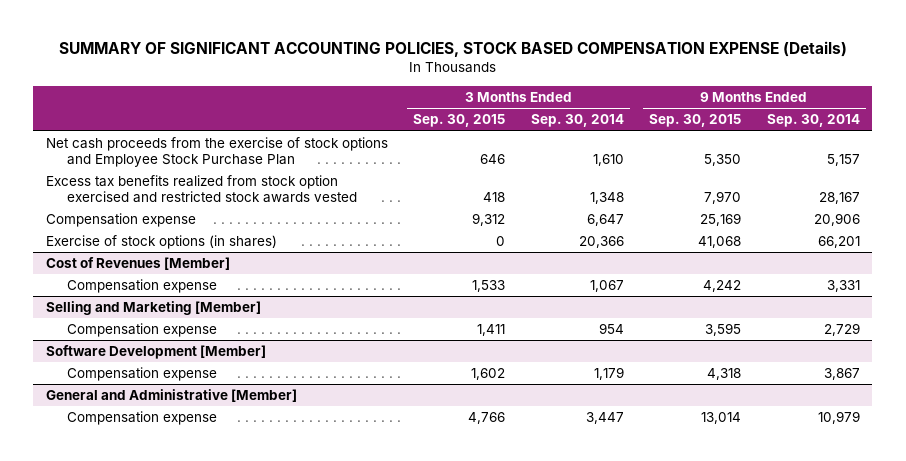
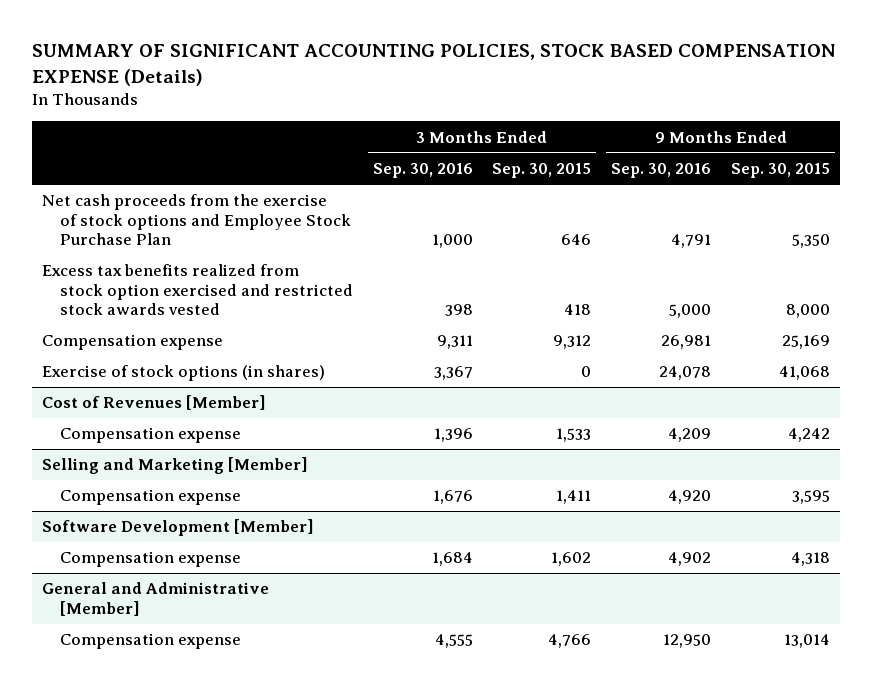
- | 3 Months Ended Sep. 30, 2015 | 3 Months Ended Sep. 30, 2014 | 9 Months Ended Sep. 30, 2015 | 9 Months Ended Sep. 30, 2014
+ | 3 Months Ended Sep. 30, 2016 | 3 Months Ended Sep. 30, 2015 | 9 Months Ended Sep. 30, 2016 | 9 Months Ended Sep. 30, 2015
- Excess tax benefits realized from stock option exercised and restricted stock awards vested | 418 | 1,348 | 7,970 | 28,167
+ Excess tax benefits realized from stock option exercised and restricted stock awards vested | 398 | 418 | 5,000 | 8,000

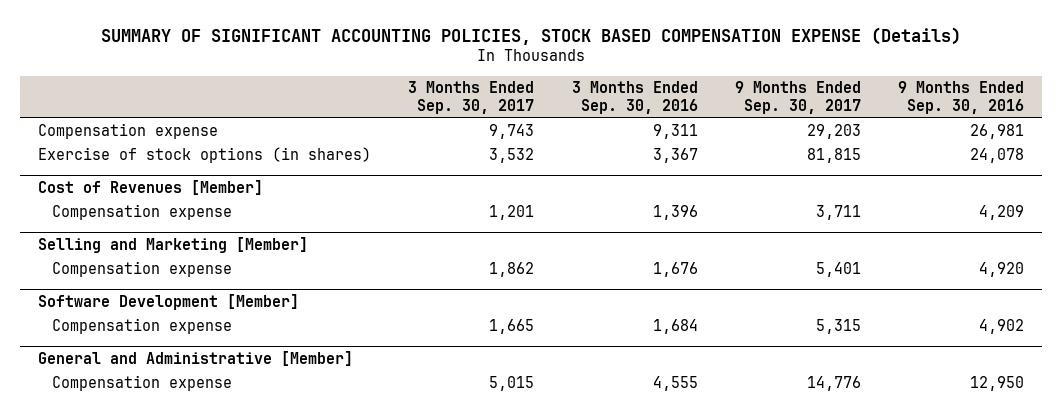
- | 3 Months Ended Sep. 30, 2016 | 3 Months Ended Sep. 30, 2015 | 9 Months Ended Sep. 30, 2016 | 9 Months Ended Sep. 30, 2015
+ | 3 Months Ended Sep. 30, 2017 | 3 Months Ended Sep. 30, 2016 | 9 Months Ended Sep. 30, 2017 | 9 Months Ended Sep. 30, 2016
- Net cash proceeds from the exercise of stock options and Employee Stock Purchase Plan | 1,000 | 646 | 4,791 | 5,350
- Excess tax benefits realized from stock option exercised and restricted stock awards vested | 398 | 418 | 5,000 | 8,000

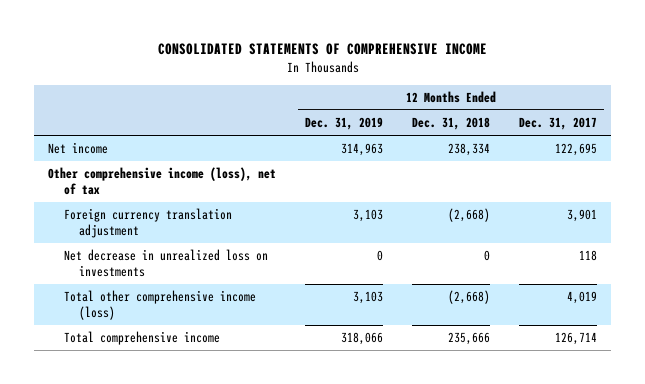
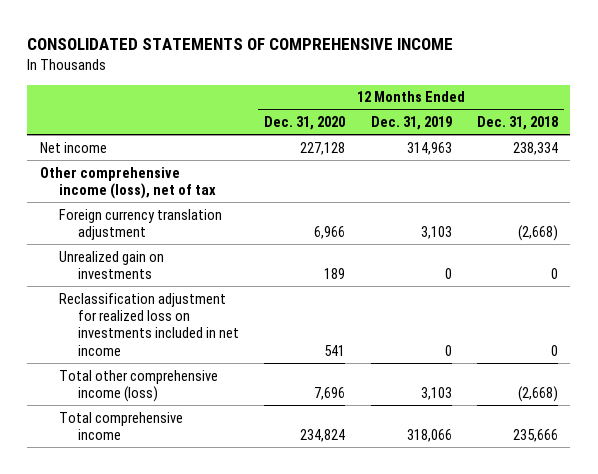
- | 12 Months Ended Dec. 31, 2019 | 12 Months Ended Dec. 31, 2018 | 12 Months Ended Dec. 31, 2017
+ | 12 Months Ended Dec. 31, 2020 | 12 Months Ended Dec. 31, 2019 | 12 Months Ended Dec. 31, 2018
- Net decrease in unrealized loss on investments | 0 | 0 | 118
+ Unrealized gain on investments | 189 | 0 | 0
+ Reclassification adjustment for realized loss on investments included in net income | 541 | 0 | 0

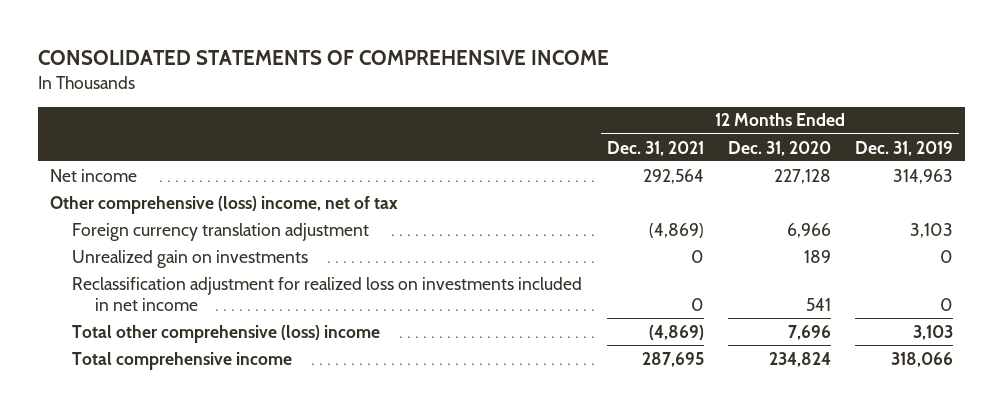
- | 12 Months Ended Dec. 31, 2020 | 12 Months Ended Dec. 31, 2019 | 12 Months Ended Dec. 31, 2018
+ | 12 Months Ended Dec. 31, 2021 | 12 Months Ended Dec. 31, 2020 | 12 Months Ended Dec. 31, 2019
- Other comprehensive income (loss), net of tax
+ Other comprehensive (loss) income, net of tax
- Total other comprehensive income (loss) | 7,696 | 3,103 | (2,668)
+ Total other comprehensive (loss) income | (4,869) | 7,696 | 3,103

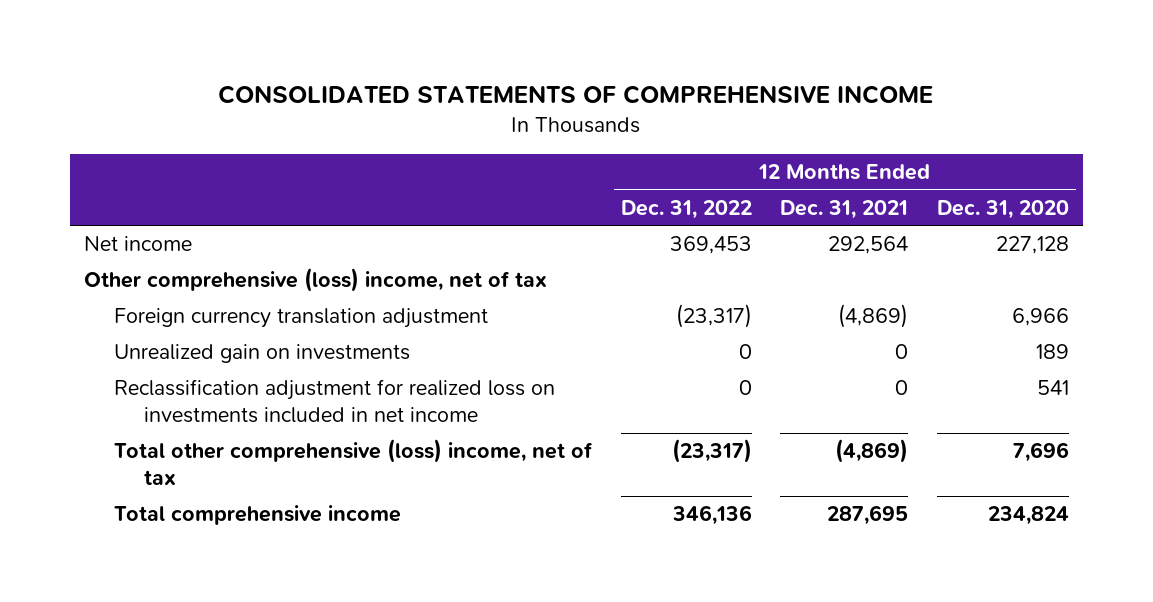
- | 12 Months Ended Dec. 31, 2021 | 12 Months Ended Dec. 31, 2020 | 12 Months Ended Dec. 31, 2019
+ | 12 Months Ended Dec. 31, 2022 | 12 Months Ended Dec. 31, 2021 | 12 Months Ended Dec. 31, 2020
- Total other comprehensive (loss) income | (4,869) | 7,696 | 3,103
+ Total other comprehensive (loss) income, net of tax | (23,317) | (4,869) | 7,696

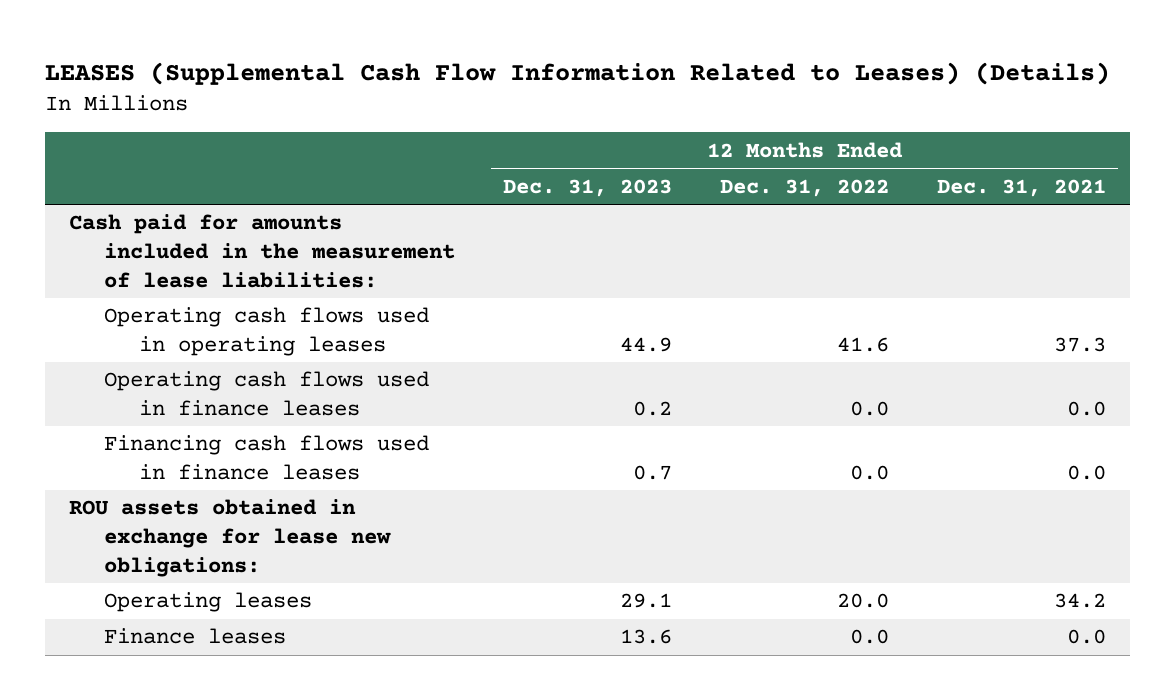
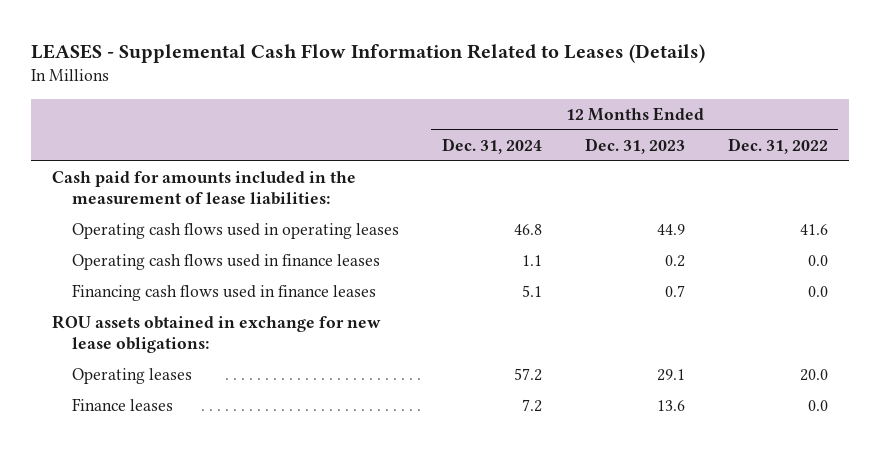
- LEASES (Supplemental Cash Flow Information Related to Leases) (Details)
+ LEASES - Supplemental Cash Flow Information Related to Leases (Details)
- | 12 Months Ended Dec. 31, 2023 | 12 Months Ended Dec. 31, 2022 | 12 Months Ended Dec. 31, 2021
+ | 12 Months Ended Dec. 31, 2024 | 12 Months Ended Dec. 31, 2023 | 12 Months Ended Dec. 31, 2022
- ROU assets obtained in exchange for lease new obligations:
+ ROU assets obtained in exchange for new lease obligations:

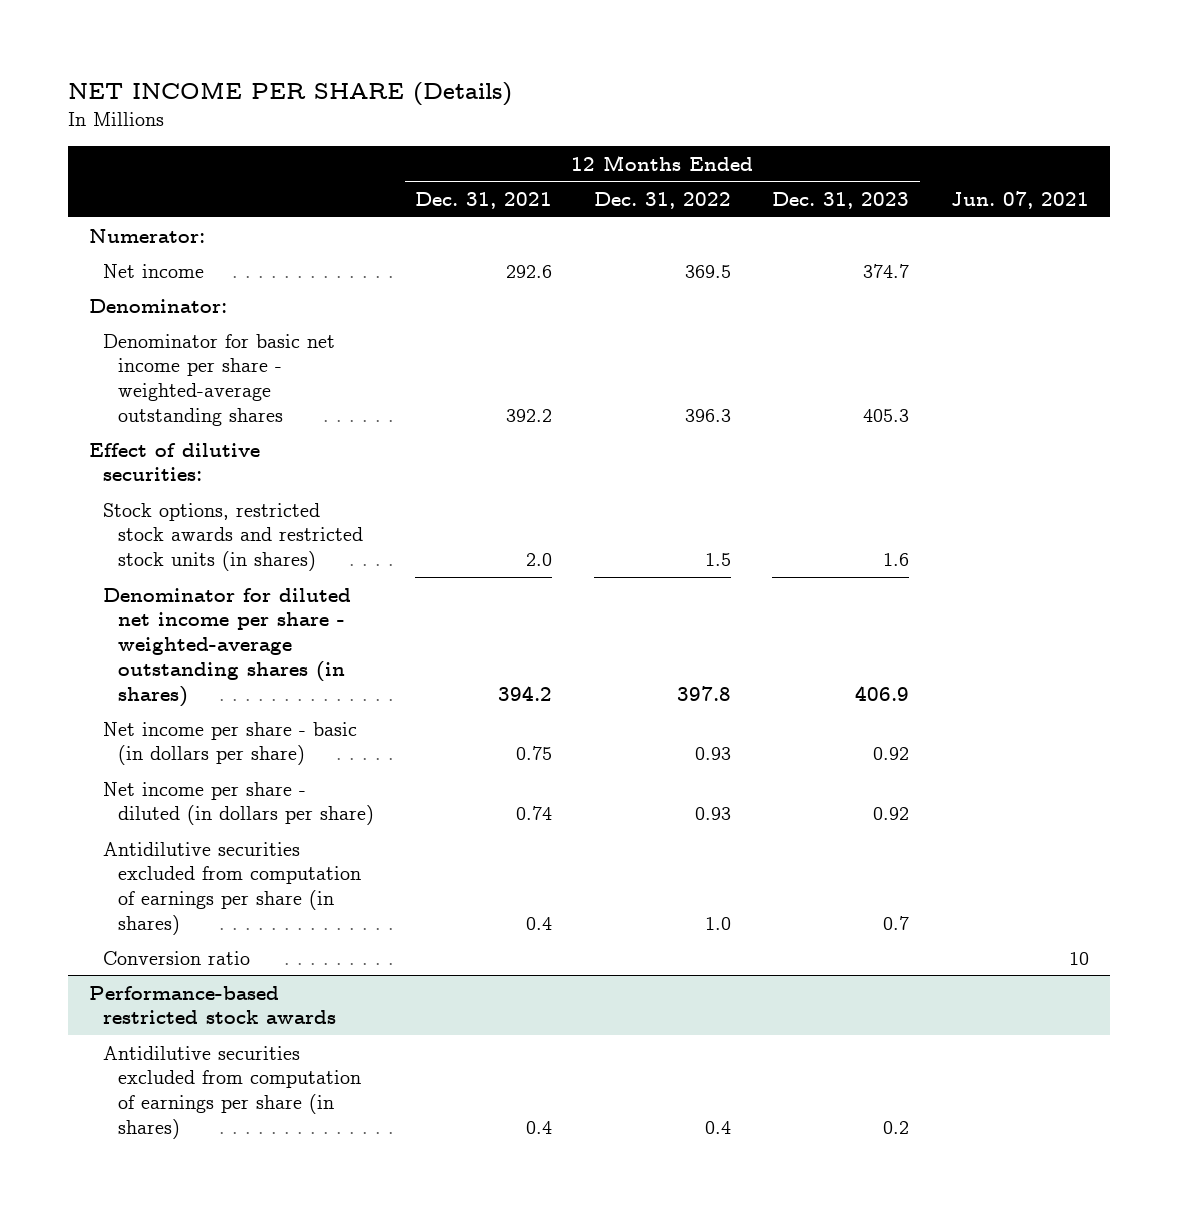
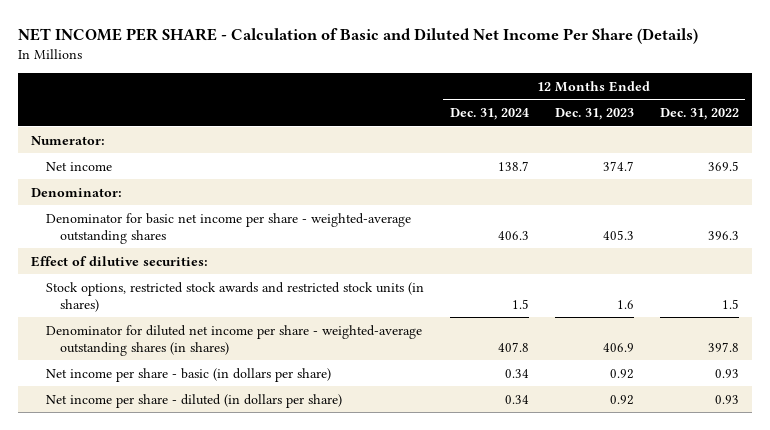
- NET INCOME PER SHARE (Details)
+ NET INCOME PER SHARE - Calculation of Basic and Diluted Net Income Per Share (Details)
- | 12 Months Ended Dec. 31, 2021 | 12 Months Ended Dec. 31, 2022 | 12 Months Ended Dec. 31, 2023 | Jun. 07, 2021
+ | 12 Months Ended Dec. 31, 2024 | 12 Months Ended Dec. 31, 2023 | 12 Months Ended Dec. 31, 2022
- Antidilutive securities excluded from computation of earnings per share (in shares) | 0.4 | 1.0 | 0.7 |
- Conversion ratio | | | | 10
- Performance-based restricted stock awards
- Antidilutive securities excluded from computation of earnings per share (in shares) | 0.4 | 0.4 | 0.2 |

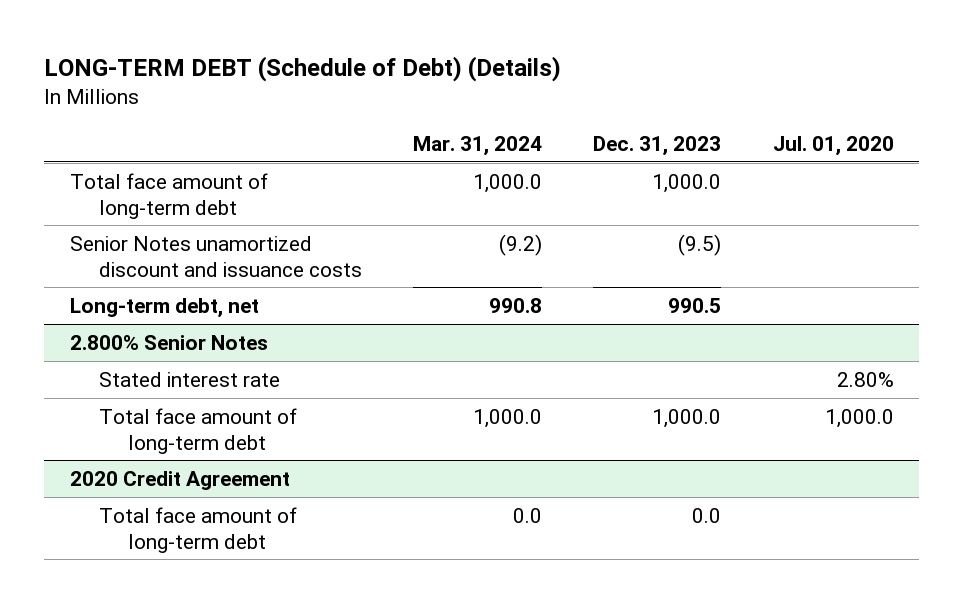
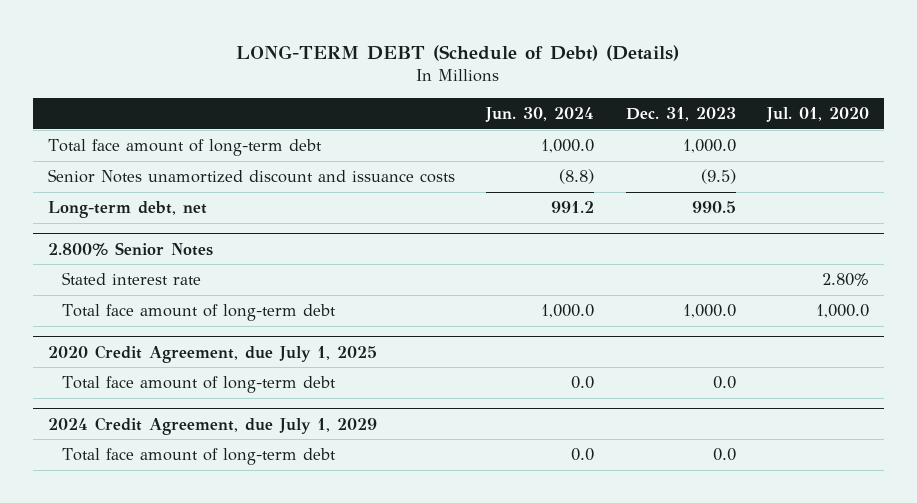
- | Mar. 31, 2024 | Dec. 31, 2023 | Jul. 01, 2020
+ | Jun. 30, 2024 | Dec. 31, 2023 | Jul. 01, 2020
- 2020 Credit Agreement
+ 2020 Credit Agreement, due July 1, 2025
+ 2024 Credit Agreement, due July 1, 2029
+ Total face amount of long-term debt | 0.0 | 0.0 |

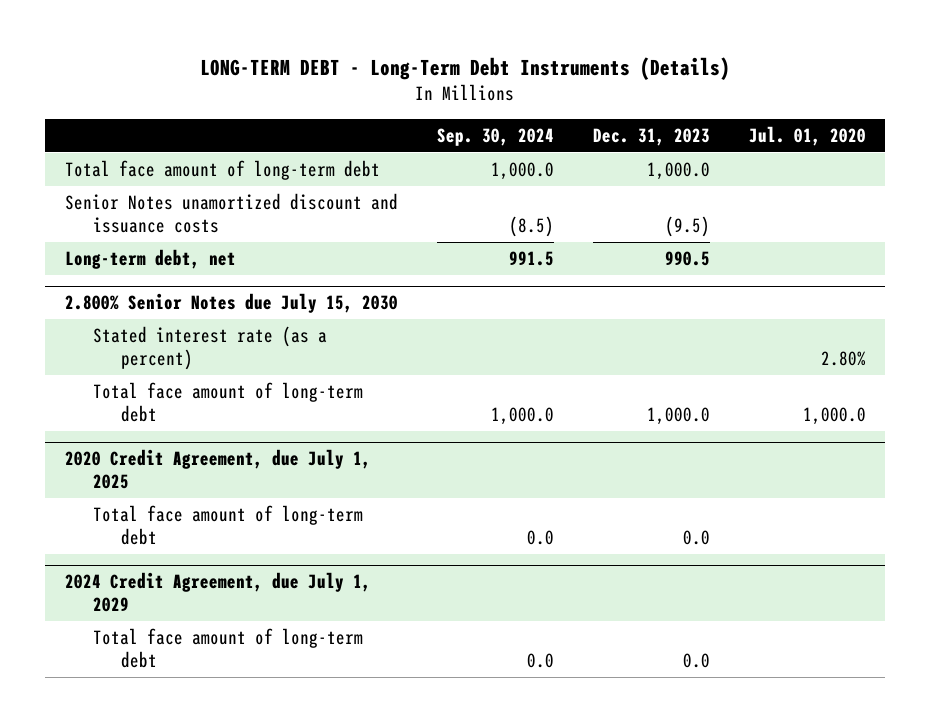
- LONG-TERM DEBT (Schedule of Debt) (Details)
+ LONG-TERM DEBT - Long-Term Debt Instruments (Details)
- | Jun. 30, 2024 | Dec. 31, 2023 | Jul. 01, 2020
+ | Sep. 30, 2024 | Dec. 31, 2023 | Jul. 01, 2020
- 2.800% Senior Notes
- Stated interest rate | | | 2.80%
+ 2.800% Senior Notes due July 15, 2030
+ Stated interest rate (as a percent) | | | 2.80%

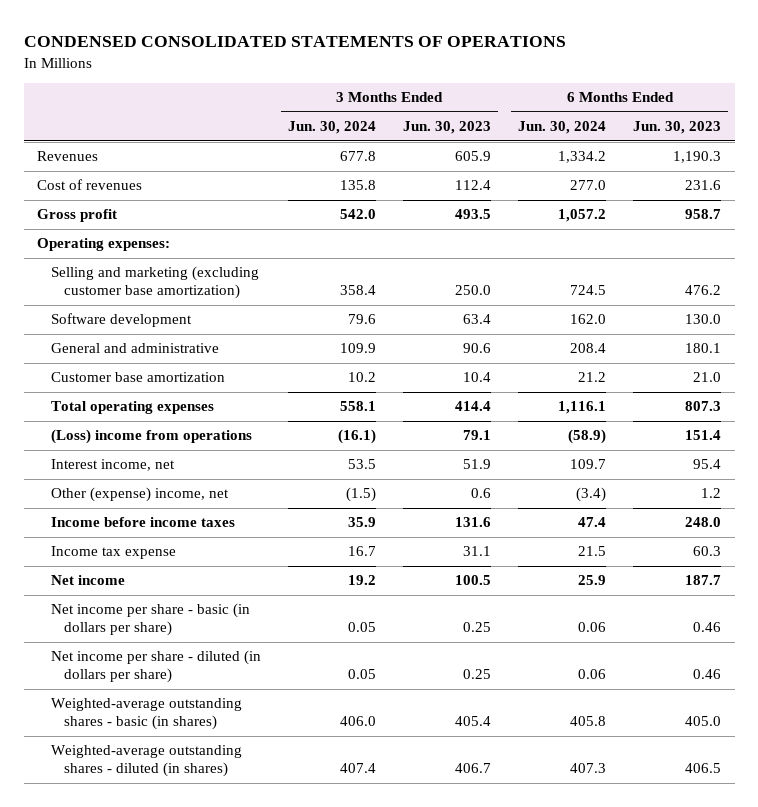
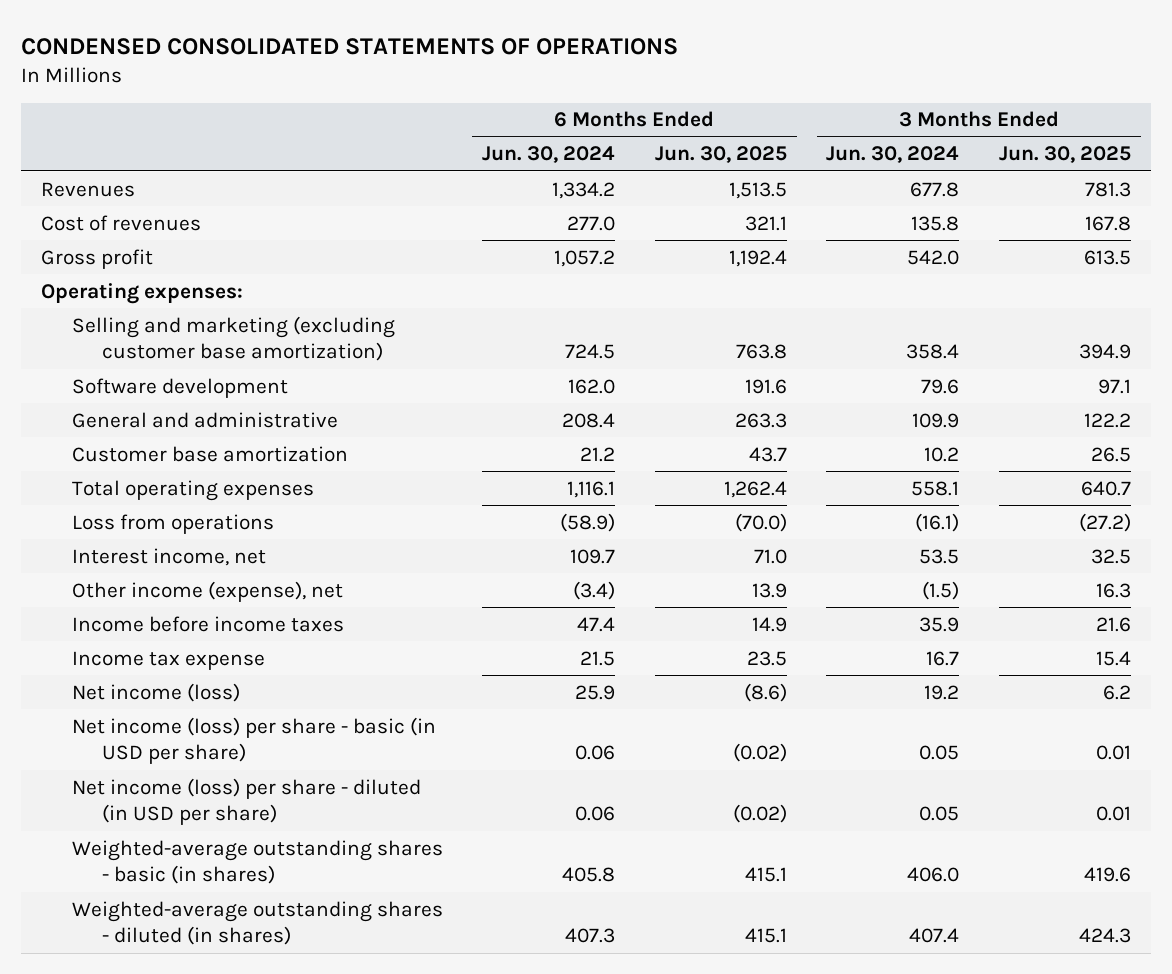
- | 3 Months Ended Jun. 30, 2024 | 3 Months Ended Jun. 30, 2023 | 6 Months Ended Jun. 30, 2024 | 6 Months Ended Jun. 30, 2023
+ | 6 Months Ended Jun. 30, 2024 | 6 Months Ended Jun. 30, 2025 | 3 Months Ended Jun. 30, 2024 | 3 Months Ended Jun. 30, 2025
- (Loss) income from operations | (16.1) | 79.1 | (58.9) | 151.4
+ Loss from operations | (58.9) | (70.0) | (16.1) | (27.2)
- Other (expense) income, net | (1.5) | 0.6 | (3.4) | 1.2
+ Other income (expense), net | (3.4) | 13.9 | (1.5) | 16.3
- Net income | 19.2 | 100.5 | 25.9 | 187.7
- Net income per share - basic (in dollars per share) | 0.05 | 0.25 | 0.06 | 0.46
- Net income per share - diluted (in dollars per share) | 0.05 | 0.25 | 0.06 | 0.46
+ Net income (loss) | 25.9 | (8.6) | 19.2 | 6.2
+ Net income (loss) per share - basic (in USD per share) | 0.06 | (0.02) | 0.05 | 0.01
+ Net income (loss) per share - diluted (in USD per share) | 0.06 | (0.02) | 0.05 | 0.01

